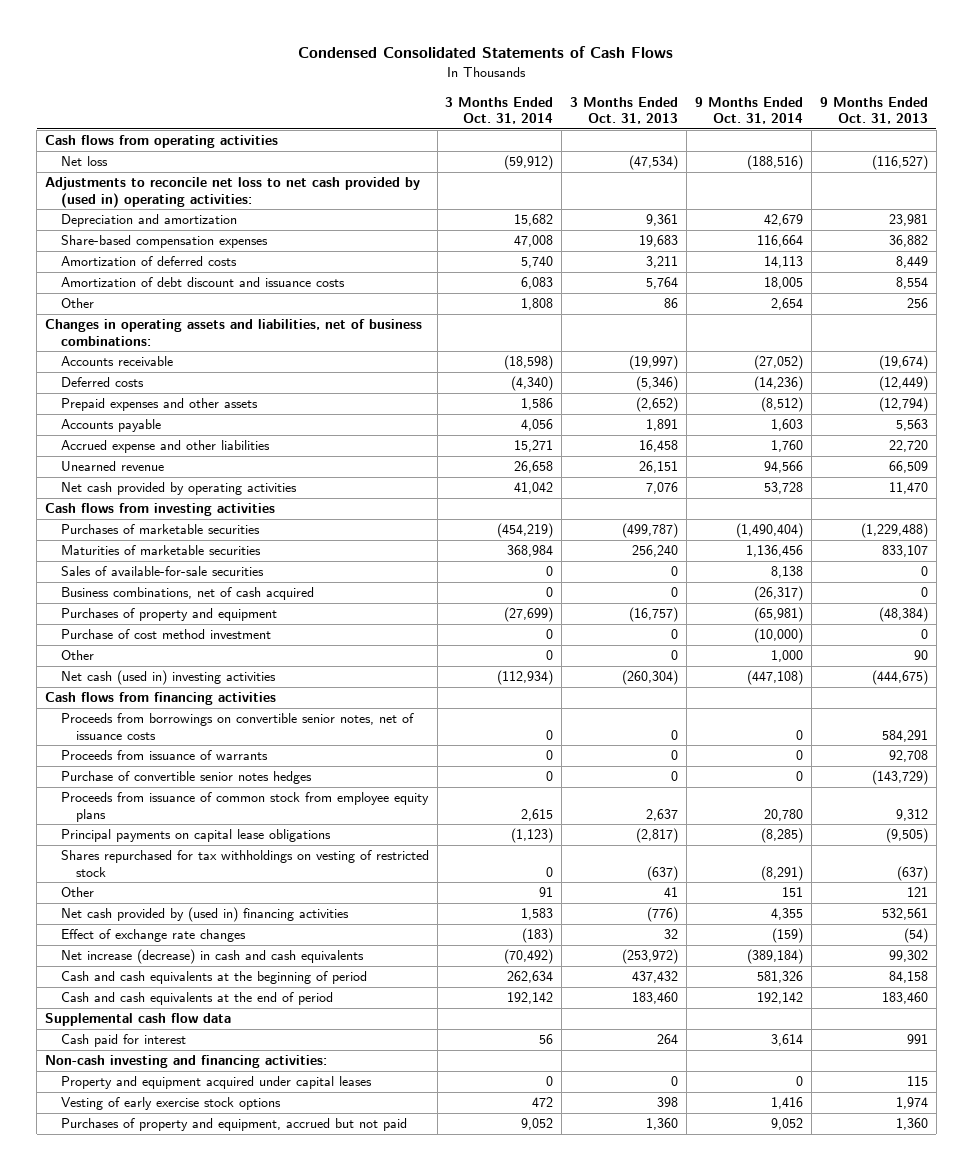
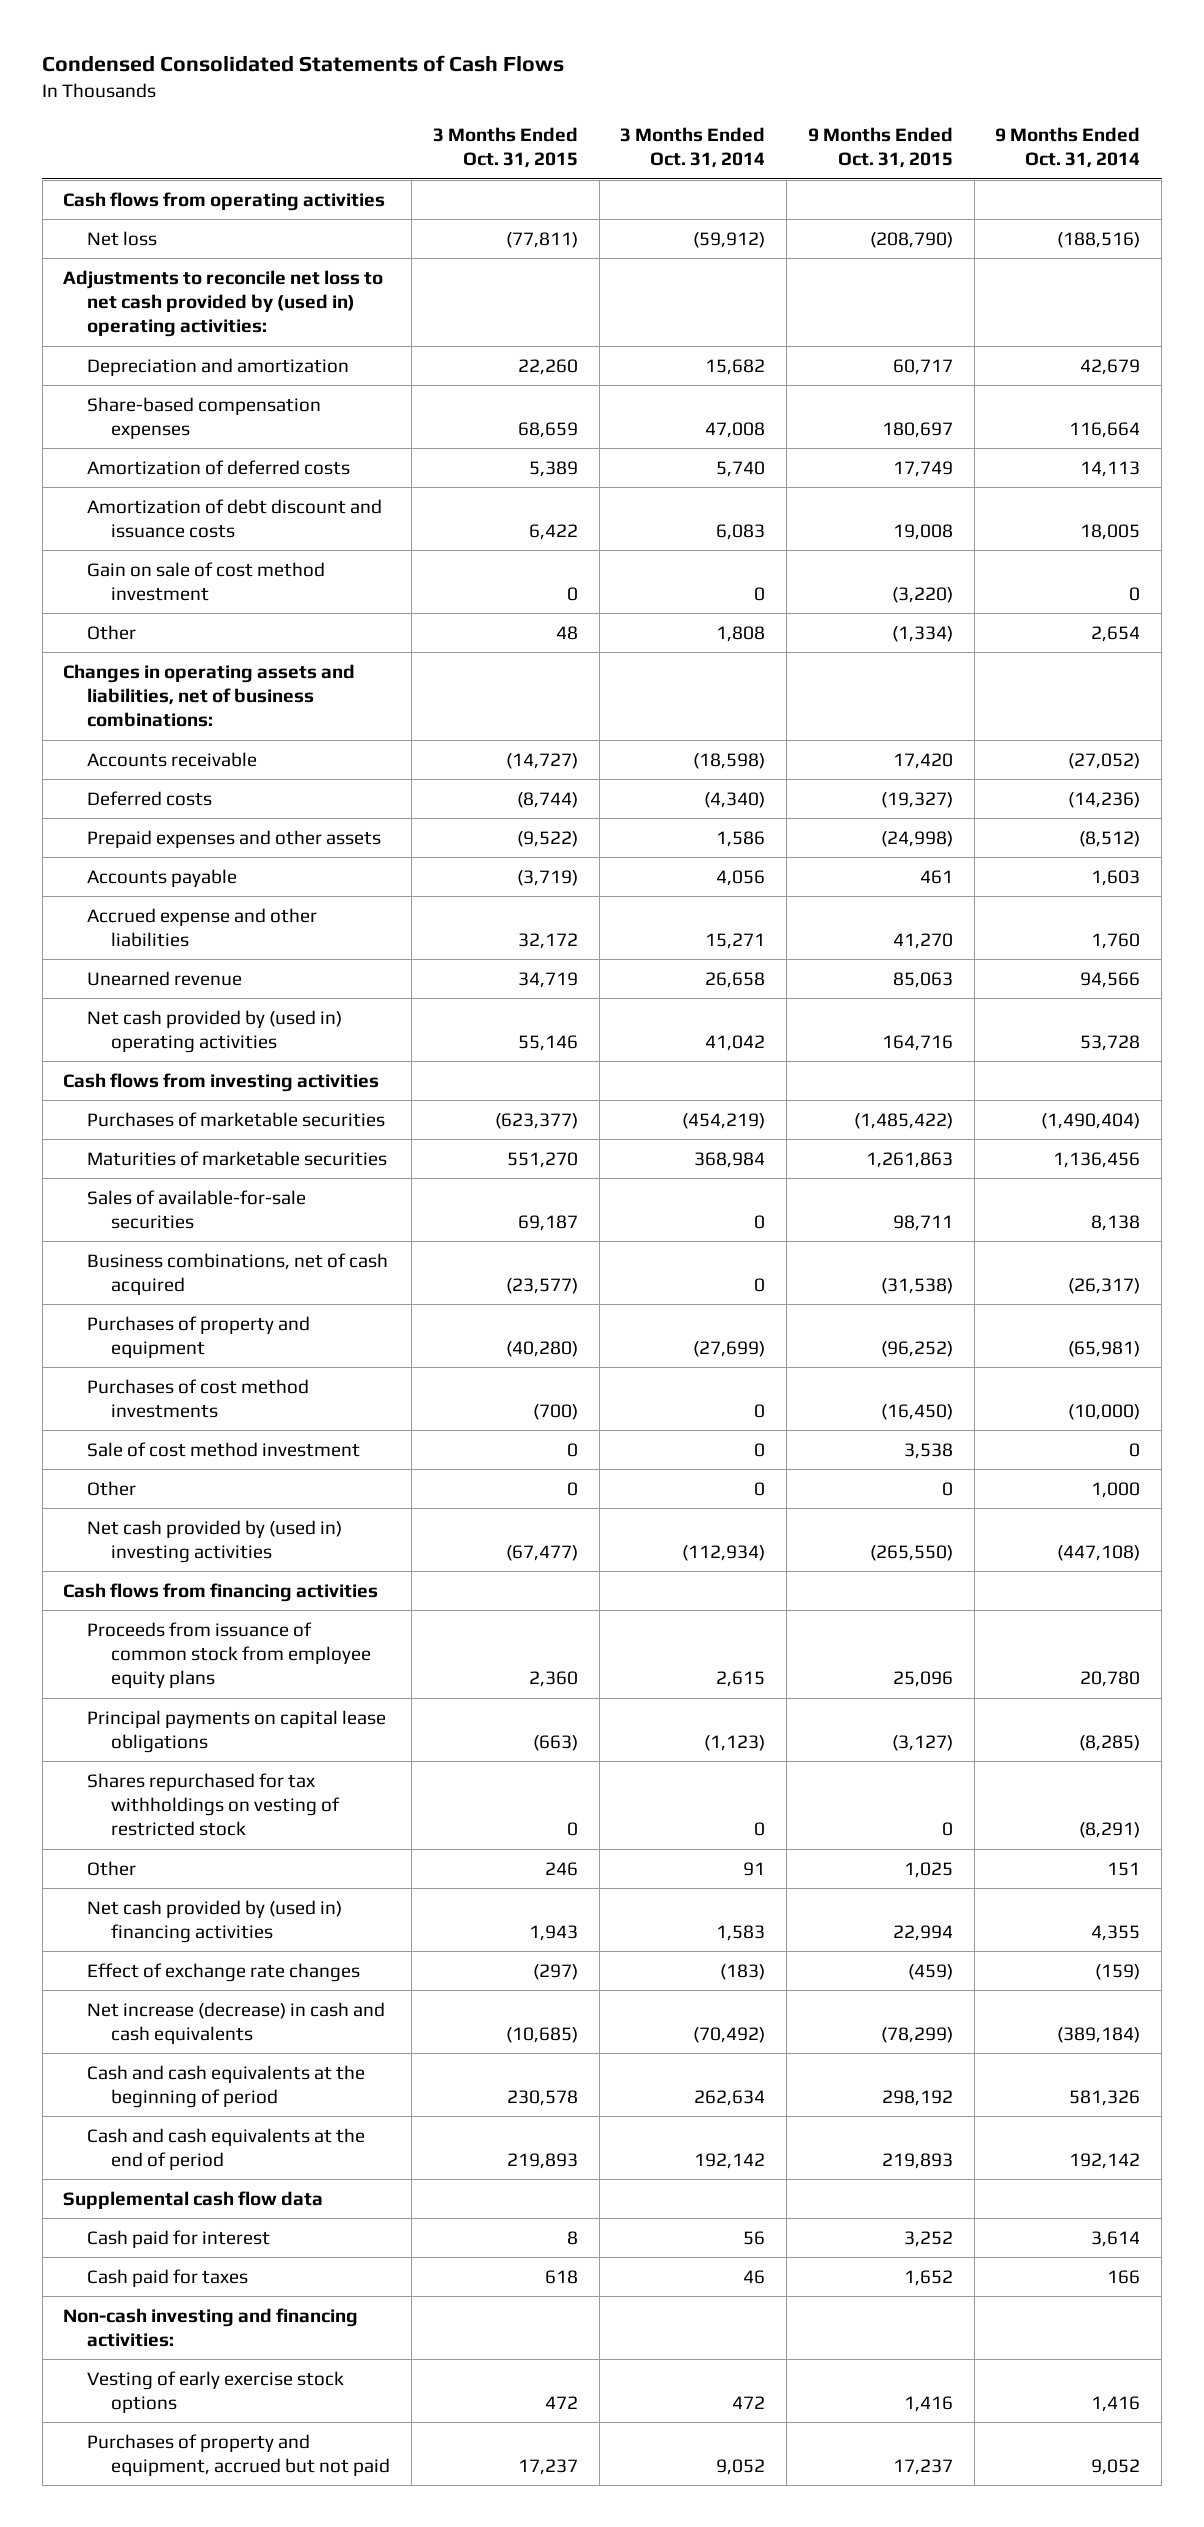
- | 3 Months Ended Oct. 31, 2014 | 3 Months Ended Oct. 31, 2013 | 9 Months Ended Oct. 31, 2014 | 9 Months Ended Oct. 31, 2013
+ | 3 Months Ended Oct. 31, 2015 | 3 Months Ended Oct. 31, 2014 | 9 Months Ended Oct. 31, 2015 | 9 Months Ended Oct. 31, 2014
+ Gain on sale of cost method investment | 0 | 0 | (3,220) | 0
- Net cash provided by operating activities | 41,042 | 7,076 | 53,728 | 11,470
+ Net cash provided by (used in) operating activities | 55,146 | 41,042 | 164,716 | 53,728
- Purchase of cost method investment | 0 | 0 | (10,000) | 0
+ Purchases of cost method investments | (700) | 0 | (16,450) | (10,000)
+ Sale of cost method investment | 0 | 0 | 3,538 | 0
- Net cash (used in) investing activities | (112,934) | (260,304) | (447,108) | (444,675)
+ Net cash provided by (used in) investing activities | (67,477) | (112,934) | (265,550) | (447,108)
- Proceeds from borrowings on convertible senior notes, net of issuance costs | 0 | 0 | 0 | 584,291
- Proceeds from issuance of warrants | 0 | 0 | 0 | 92,708
- Purchase of convertible senior notes hedges | 0 | 0 | 0 | (143,729)
+ Cash paid for taxes | 618 | 46 | 1,652 | 166
- Property and equipment acquired under capital leases | 0 | 0 | 0 | 115

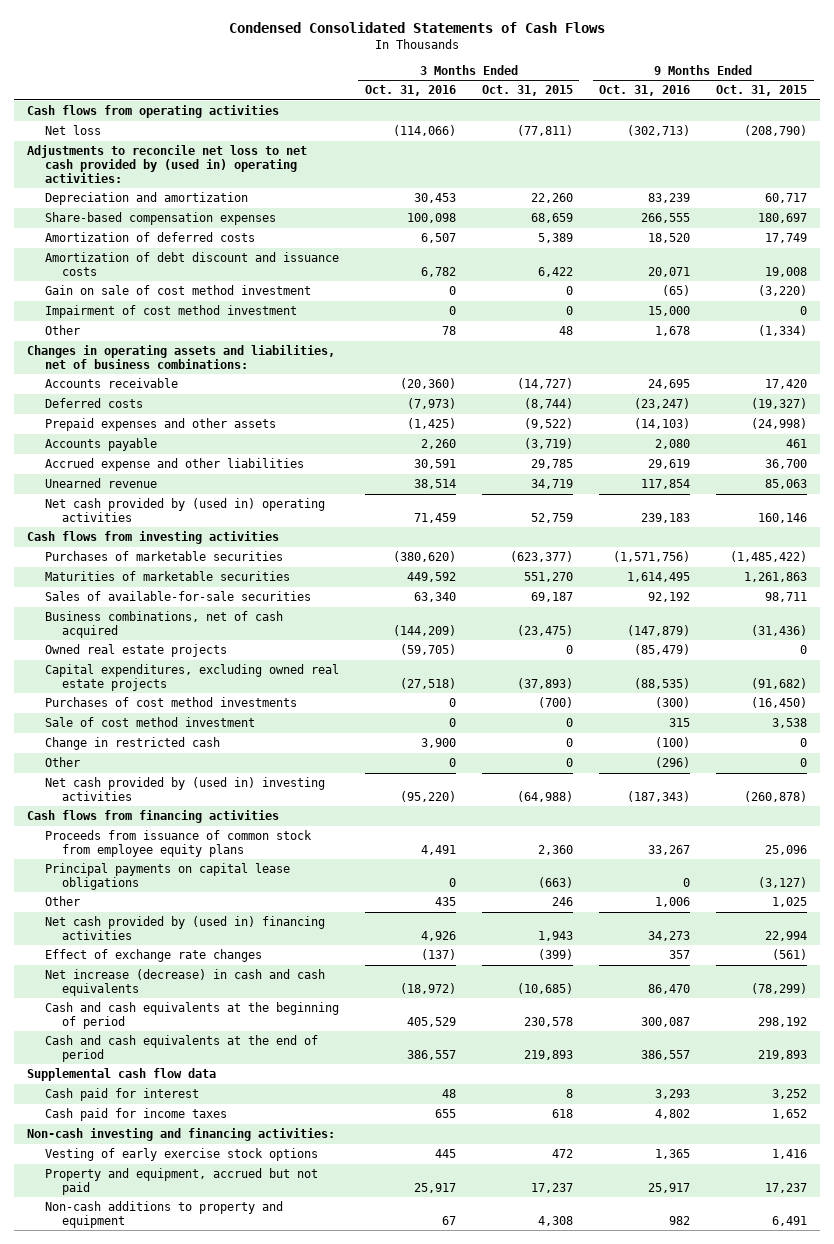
- | 3 Months Ended Oct. 31, 2015 | 3 Months Ended Oct. 31, 2014 | 9 Months Ended Oct. 31, 2015 | 9 Months Ended Oct. 31, 2014
+ | 3 Months Ended Oct. 31, 2016 | 3 Months Ended Oct. 31, 2015 | 9 Months Ended Oct. 31, 2016 | 9 Months Ended Oct. 31, 2015
+ Impairment of cost method investment | 0 | 0 | 15,000 | 0
- Accrued expense and other liabilities | 32,172 | 15,271 | 41,270 | 1,760
+ Accrued expense and other liabilities | 30,591 | 29,785 | 29,619 | 36,700
- Net cash provided by (used in) operating activities | 55,146 | 41,042 | 164,716 | 53,728
+ Net cash provided by (used in) operating activities | 71,459 | 52,759 | 239,183 | 160,146
- Business combinations, net of cash acquired | (23,577) | 0 | (31,538) | (26,317)
- Purchases of property and equipment | (40,280) | (27,699) | (96,252) | (65,981)
+ Business combinations, net of cash acquired | (144,209) | (23,475) | (147,879) | (31,436)
+ Owned real estate projects | (59,705) | 0 | (85,479) | 0
+ Capital expenditures, excluding owned real estate projects | (27,518) | (37,893) | (88,535) | (91,682)
+ Change in restricted cash | 3,900 | 0 | (100) | 0
- Net cash provided by (used in) investing activities | (67,477) | (112,934) | (265,550) | (447,108)
+ Net cash provided by (used in) investing activities | (95,220) | (64,988) | (187,343) | (260,878)
- Shares repurchased for tax withholdings on vesting of restricted stock | 0 | 0 | 0 | (8,291)
- Effect of exchange rate changes | (297) | (183) | (459) | (159)
+ Effect of exchange rate changes | (137) | (399) | 357 | (561)
- Cash paid for taxes | 618 | 46 | 1,652 | 166
+ Cash paid for income taxes | 655 | 618 | 4,802 | 1,652
- Purchases of property and equipment, accrued but not paid | 17,237 | 9,052 | 17,237 | 9,052
+ Property and equipment, accrued but not paid | 25,917 | 17,237 | 25,917 | 17,237
+ Non-cash additions to property and equipment | 67 | 4,308 | 982 | 6,491

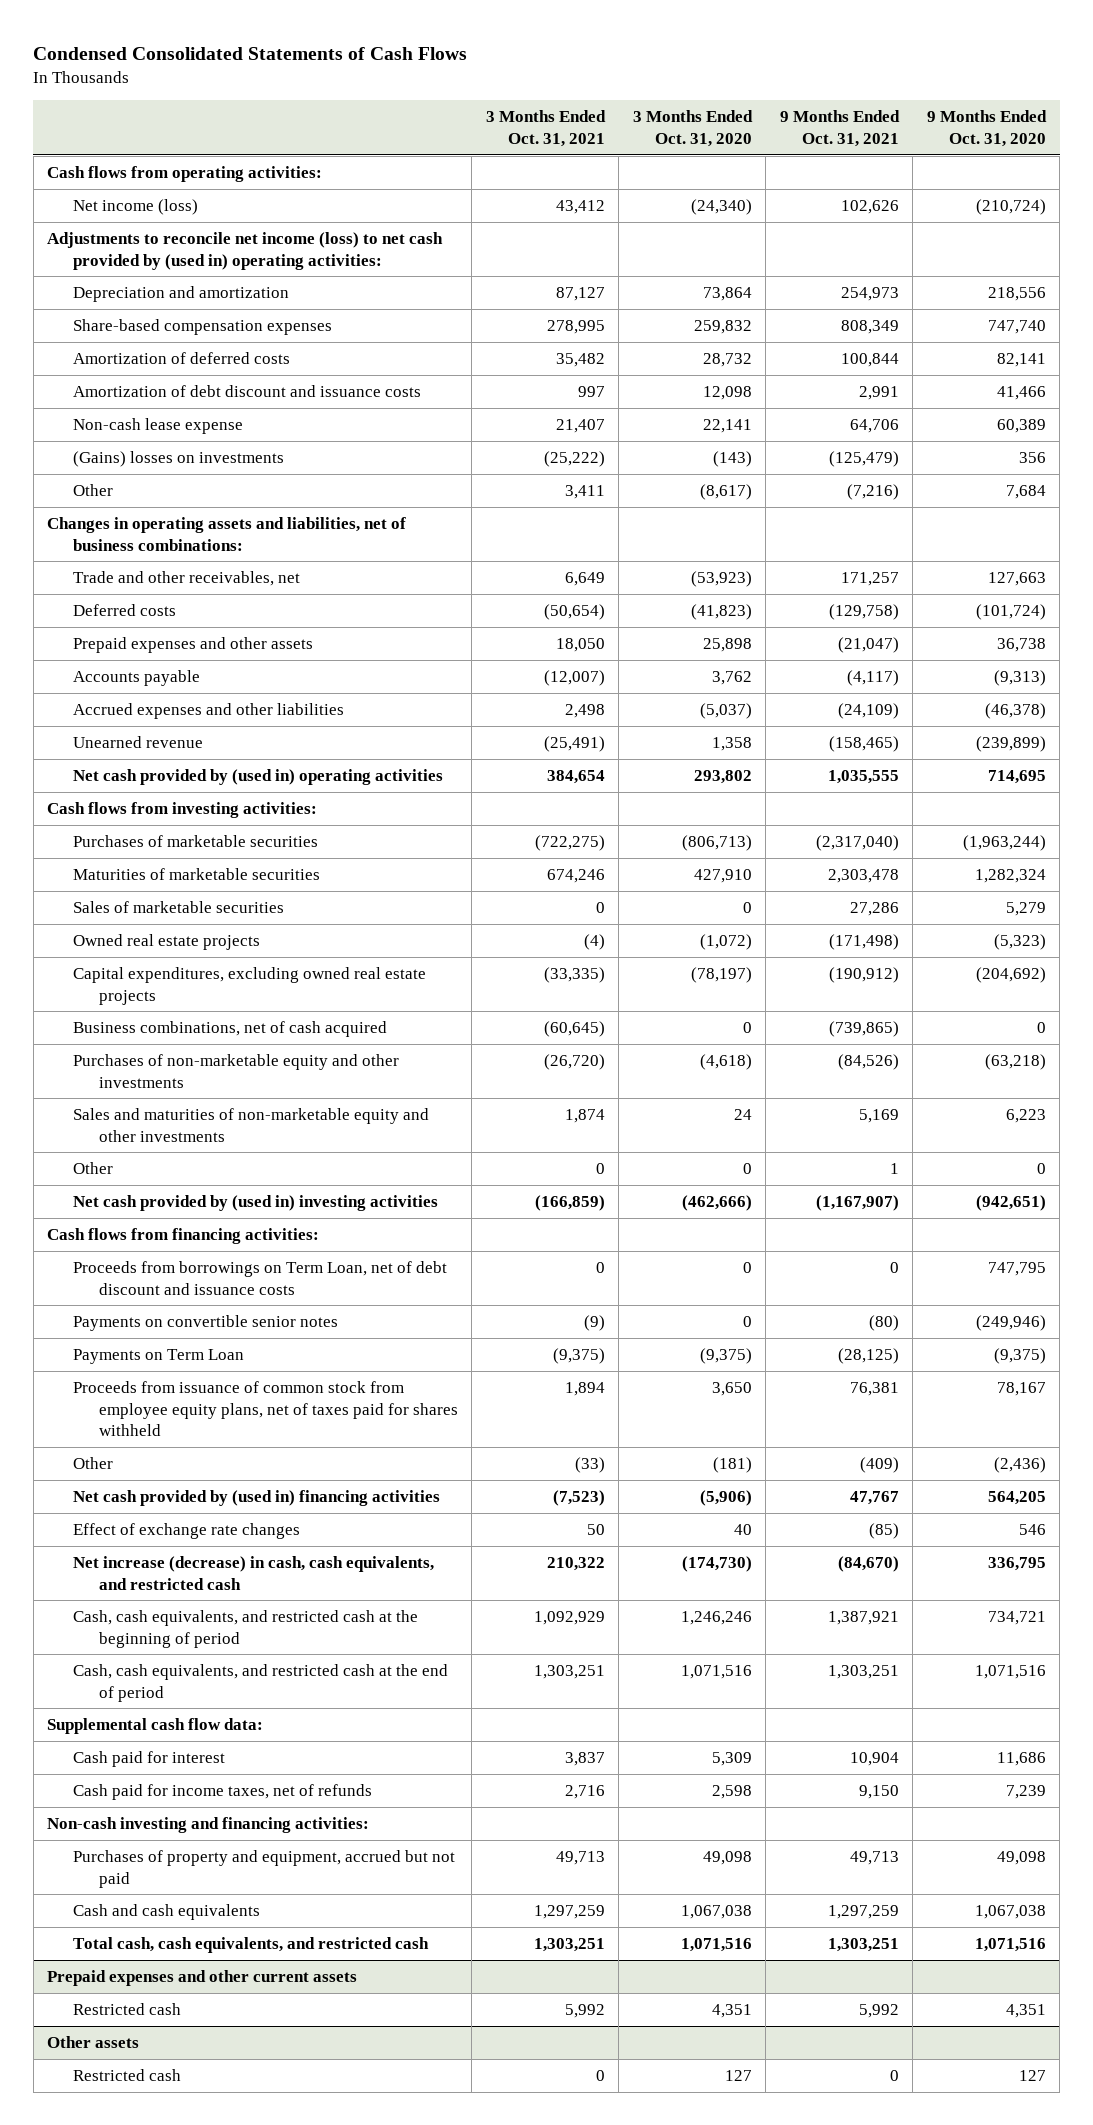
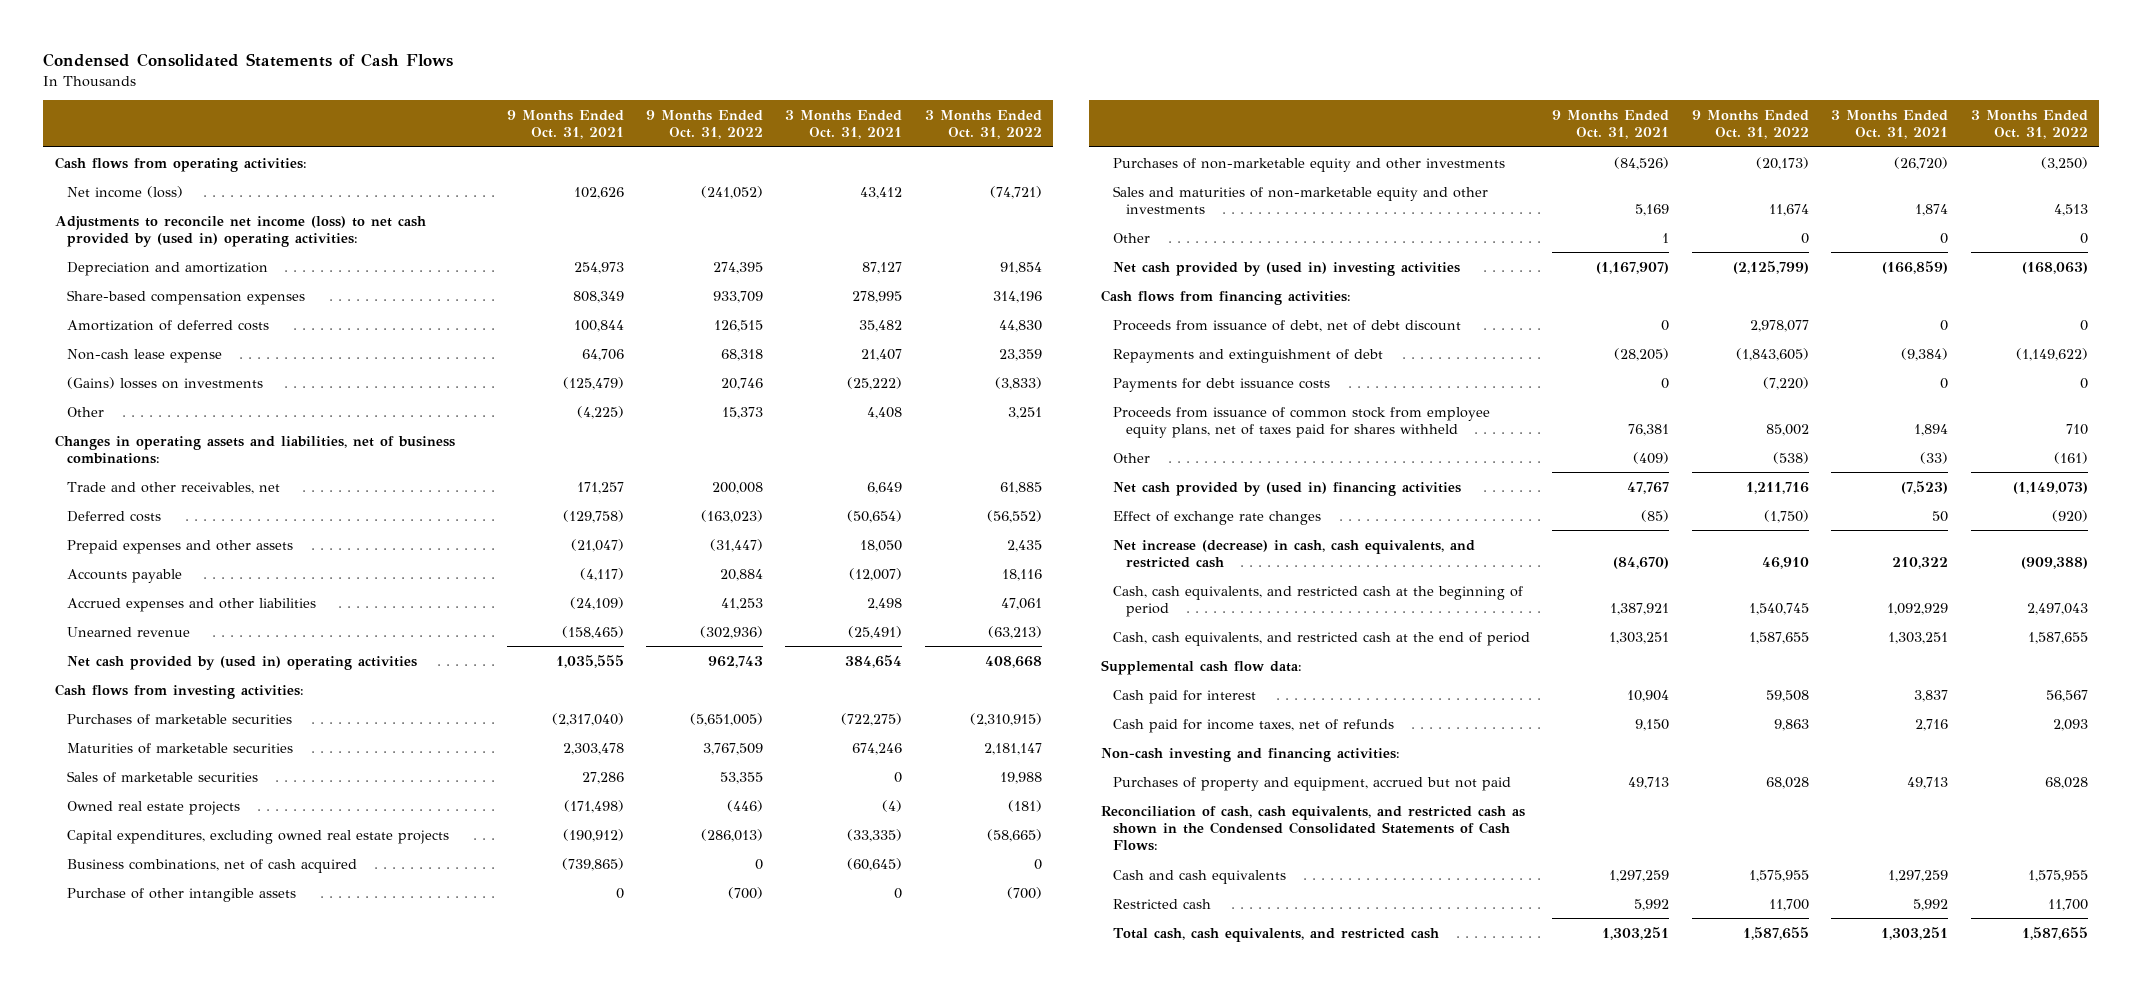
- | 3 Months Ended Oct. 31, 2021 | 3 Months Ended Oct. 31, 2020 | 9 Months Ended Oct. 31, 2021 | 9 Months Ended Oct. 31, 2020
+ | 9 Months Ended Oct. 31, 2021 | 9 Months Ended Oct. 31, 2022 | 3 Months Ended Oct. 31, 2021 | 3 Months Ended Oct. 31, 2022
- Amortization of debt discount and issuance costs | 997 | 12,098 | 2,991 | 41,466
- Other | 3,411 | (8,617) | (7,216) | 7,684
+ Other | (4,225) | 15,373 | 4,408 | 3,251
+ Purchase of other intangible assets | 0 | (700) | 0 | (700)
- Proceeds from borrowings on Term Loan, net of debt discount and issuance costs | 0 | 0 | 0 | 747,795
- Payments on convertible senior notes | (9) | 0 | (80) | (249,946)
- Payments on Term Loan | (9,375) | (9,375) | (28,125) | (9,375)
+ Proceeds from issuance of debt, net of debt discount | 0 | 2,978,077 | 0 | 0
+ Repayments and extinguishment of debt | (28,205) | (1,843,605) | (9,384) | (1,149,622)
+ Payments for debt issuance costs | 0 | (7,220) | 0 | 0
+ Reconciliation of cash, cash equivalents, and restricted cash as shown in the Condensed Consolidated Statements of Cash Flows:
- Prepaid expenses and other current assets
- Other assets
- Restricted cash | 0 | 127 | 0 | 127
moved down: Total cash, cash equivalents, and restricted cash | 1,303,251 | 1,587,655 | 1,303,251 | 1,587,655

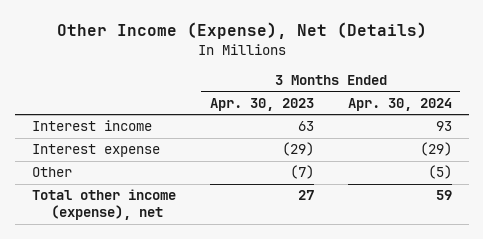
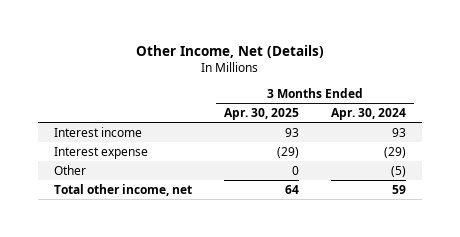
- Other Income (Expense), Net (Details)
+ Other Income, Net (Details)
- | 3 Months Ended Apr. 30, 2023 | 3 Months Ended Apr. 30, 2024
+ | 3 Months Ended Apr. 30, 2025 | 3 Months Ended Apr. 30, 2024
- Total other income (expense), net | 27 | 59
+ Total other income, net | 64 | 59

